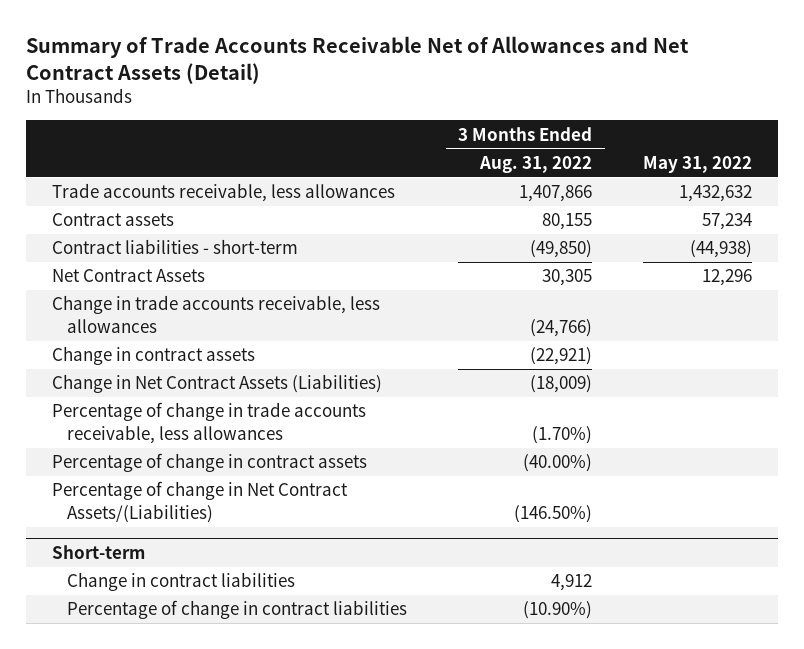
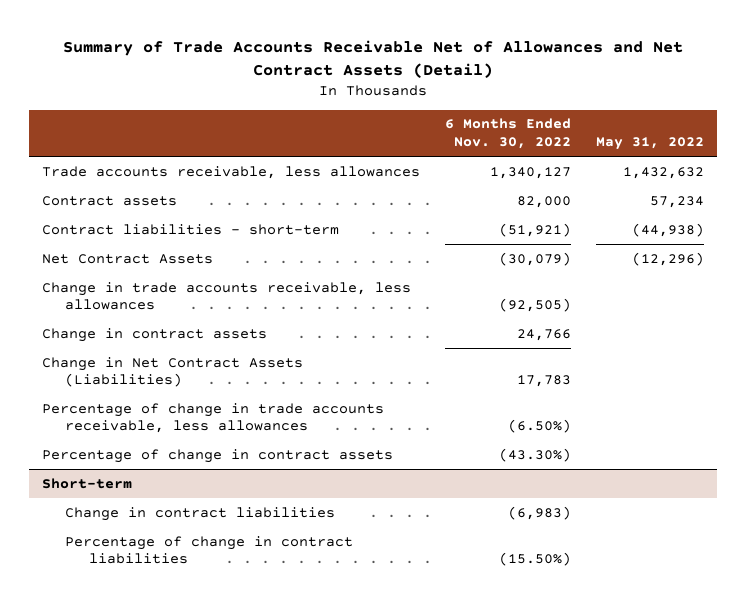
- | 3 Months Ended Aug. 31, 2022 | May 31, 2022
+ | 6 Months Ended Nov. 30, 2022 | May 31, 2022
- Net Contract Assets | 30,305 | 12,296
+ Net Contract Assets | (30,079) | (12,296)
- Percentage of change in Net Contract Assets/(Liabilities) | (146.50%) |

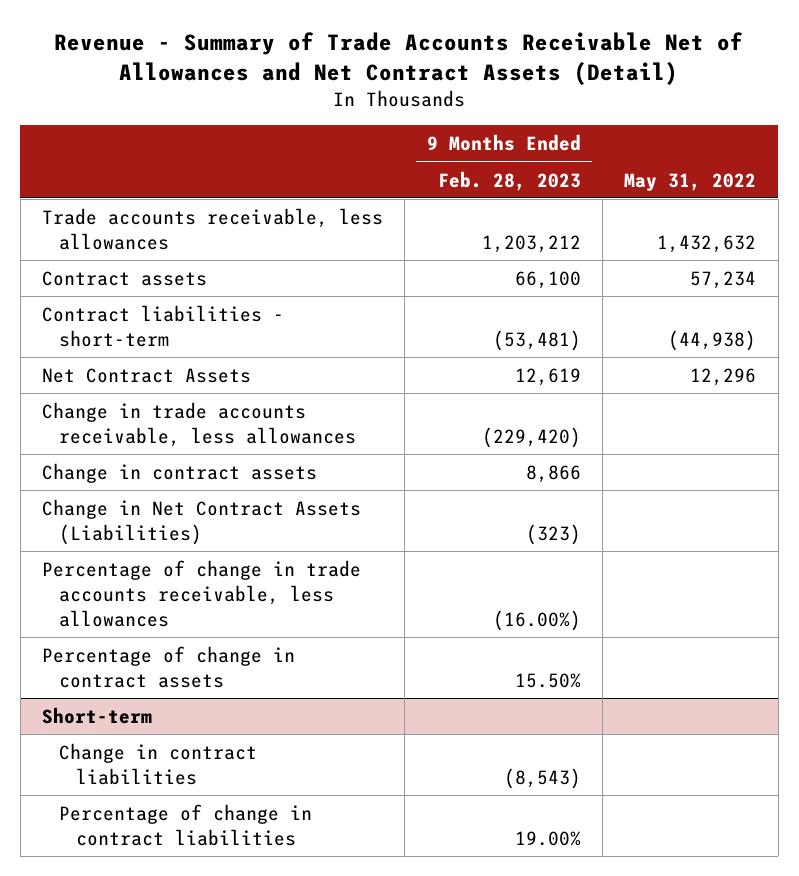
- Summary of Trade Accounts Receivable Net of Allowances and Net Contract Assets (Detail)
+ Revenue - Summary of Trade Accounts Receivable Net of Allowances and Net Contract Assets (Detail)
- | 6 Months Ended Nov. 30, 2022 | May 31, 2022
+ | 9 Months Ended Feb. 28, 2023 | May 31, 2022
- Net Contract Assets | (30,079) | (12,296)
+ Net Contract Assets | 12,619 | 12,296

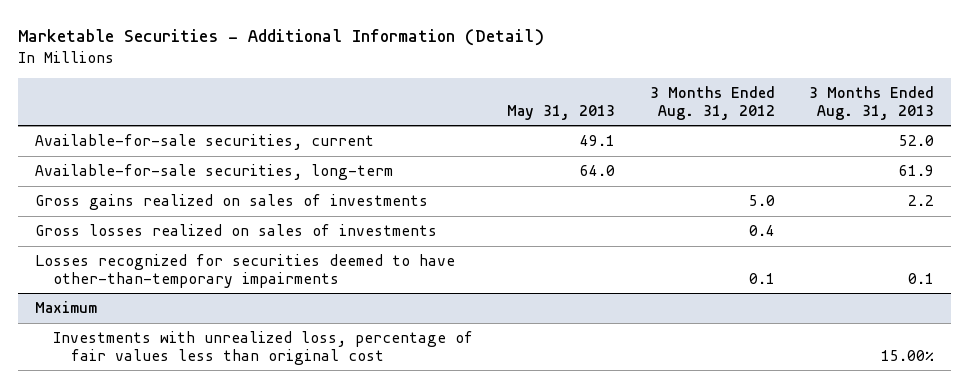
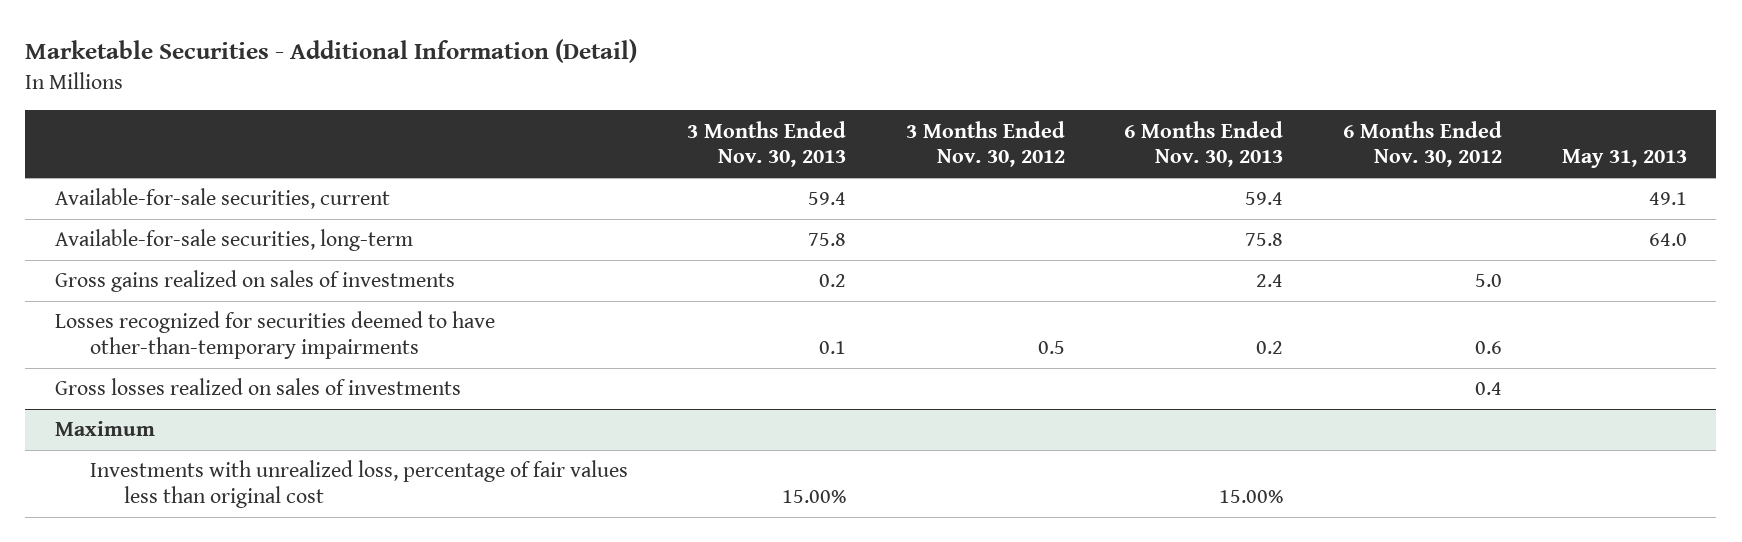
- | May 31, 2013 | 3 Months Ended Aug. 31, 2012 | 3 Months Ended Aug. 31, 2013
+ | 3 Months Ended Nov. 30, 2013 | 3 Months Ended Nov. 30, 2012 | 6 Months Ended Nov. 30, 2013 | 6 Months Ended Nov. 30, 2012 | May 31, 2013
moved down: Gross losses realized on sales of investments | | | | 0.4 |

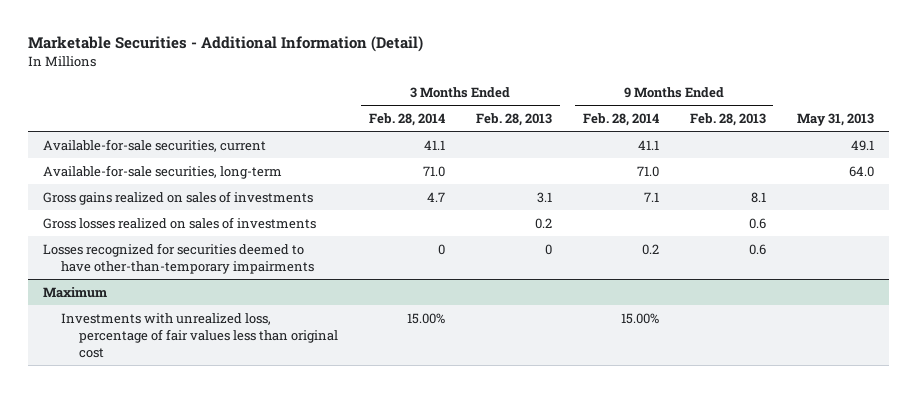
- | 3 Months Ended Nov. 30, 2013 | 3 Months Ended Nov. 30, 2012 | 6 Months Ended Nov. 30, 2013 | 6 Months Ended Nov. 30, 2012 | May 31, 2013
+ | 3 Months Ended Feb. 28, 2014 | 3 Months Ended Feb. 28, 2013 | 9 Months Ended Feb. 28, 2014 | 9 Months Ended Feb. 28, 2013 | May 31, 2013
moved down: Losses recognized for securities deemed to have other-than-temporary impairments | 0 | 0 | 0.2 | 0.6 |

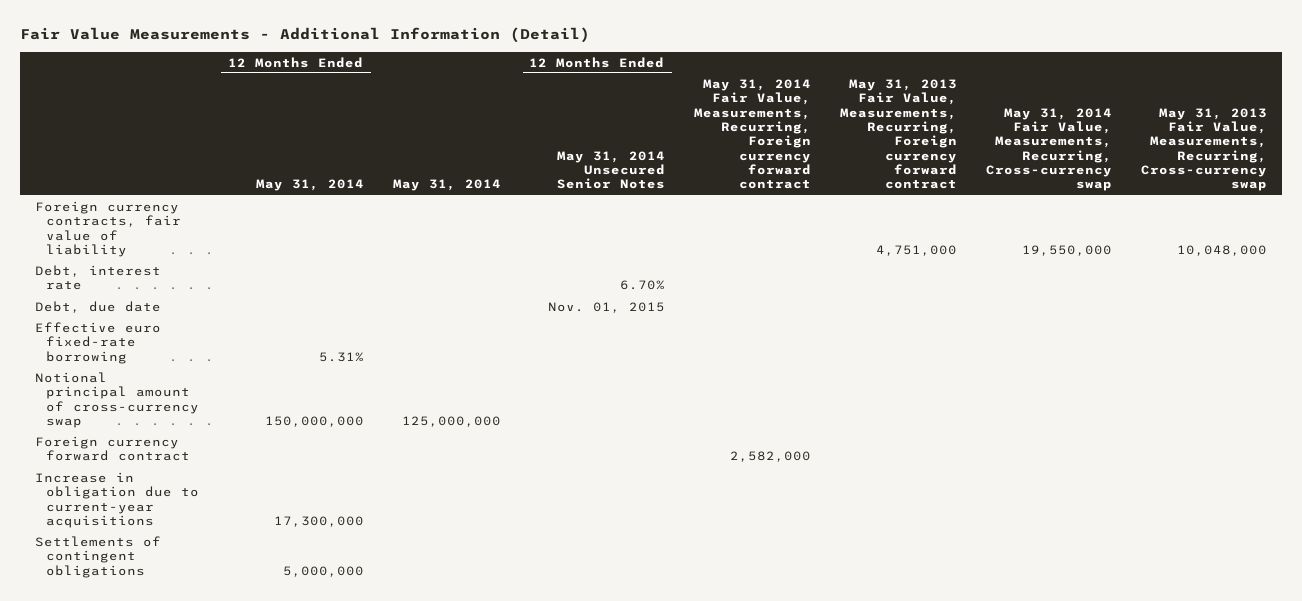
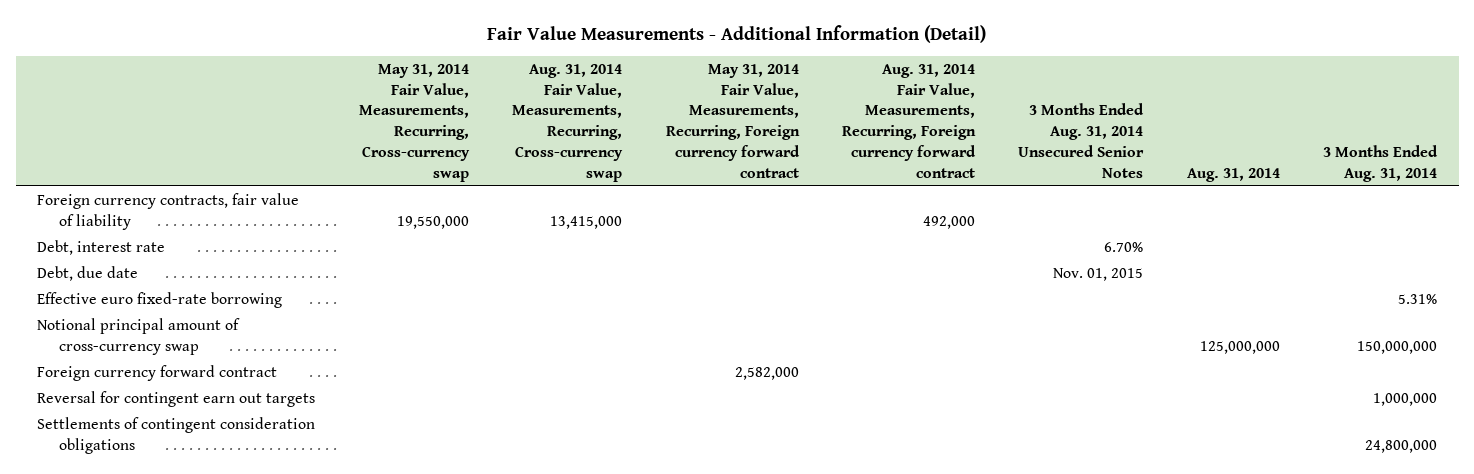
- | 12 Months Ended May 31, 2014 | May 31, 2014 | 12 Months Ended May 31, 2014 Unsecured Senior Notes | May 31, 2014 Fair Value, Measurements, Recurring, Foreign currency forward contract | May 31, 2013 Fair Value, Measurements, Recurring, Foreign currency forward contract | May 31, 2014 Fair Value, Measurements, Recurring, Cross-currency swap | May 31, 2013 Fair Value, Measurements, Recurring, Cross-currency swap
+ | May 31, 2014 Fair Value, Measurements, Recurring, Cross-currency swap | Aug. 31, 2014 Fair Value, Measurements, Recurring, Cross-currency swap | May 31, 2014 Fair Value, Measurements, Recurring, Foreign currency forward contract | Aug. 31, 2014 Fair Value, Measurements, Recurring, Foreign currency forward contract | 3 Months Ended Aug. 31, 2014 Unsecured Senior Notes | Aug. 31, 2014 | 3 Months Ended Aug. 31, 2014
- Increase in obligation due to current-year acquisitions | 17,300,000 | | | | | |
- Settlements of contingent obligations | 5,000,000 | | | | | |
+ Reversal for contingent earn out targets | | | | | | | 1,000,000
+ Settlements of contingent consideration obligations | | | | | | | 24,800,000

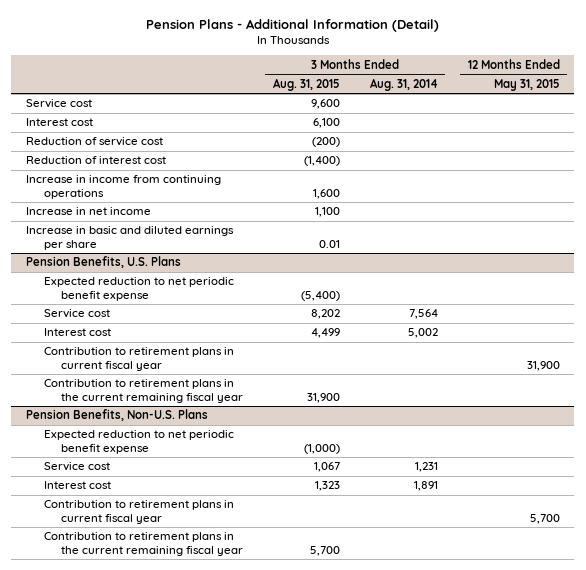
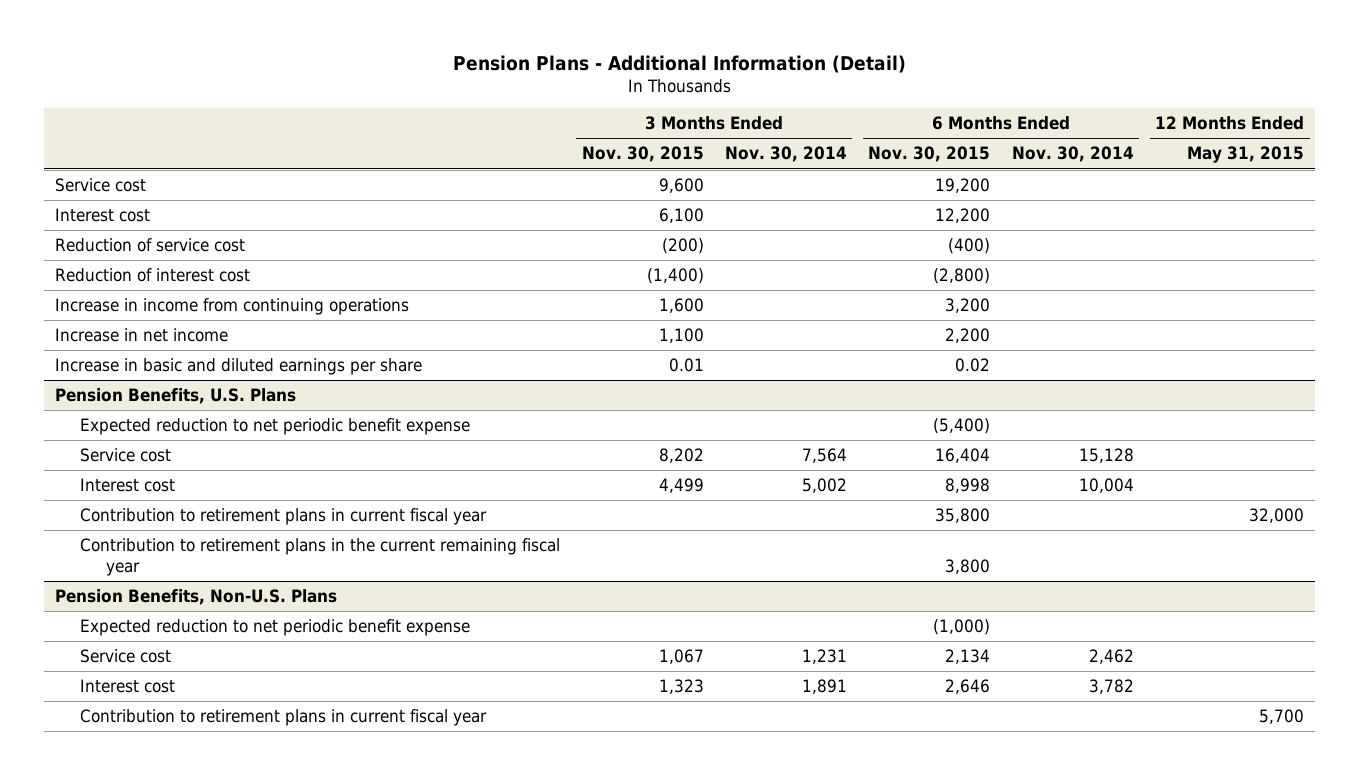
- | 3 Months Ended Aug. 31, 2015 | 3 Months Ended Aug. 31, 2014 | 12 Months Ended May 31, 2015
+ | 3 Months Ended Nov. 30, 2015 | 3 Months Ended Nov. 30, 2014 | 6 Months Ended Nov. 30, 2015 | 6 Months Ended Nov. 30, 2014 | 12 Months Ended May 31, 2015
@ Pension Benefits, U.S. Plans
- Contribution to retirement plans in current fiscal year | | | 31,900
+ Contribution to retirement plans in current fiscal year | | | 35,800 | | 32,000
@ Pension Benefits, Non-U.S. Plans
- Contribution to retirement plans in the current remaining fiscal year | 5,700 | |

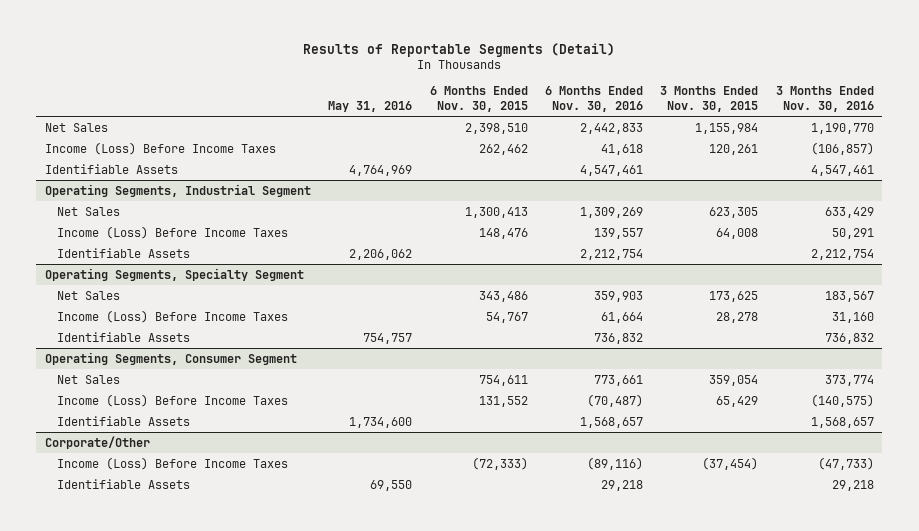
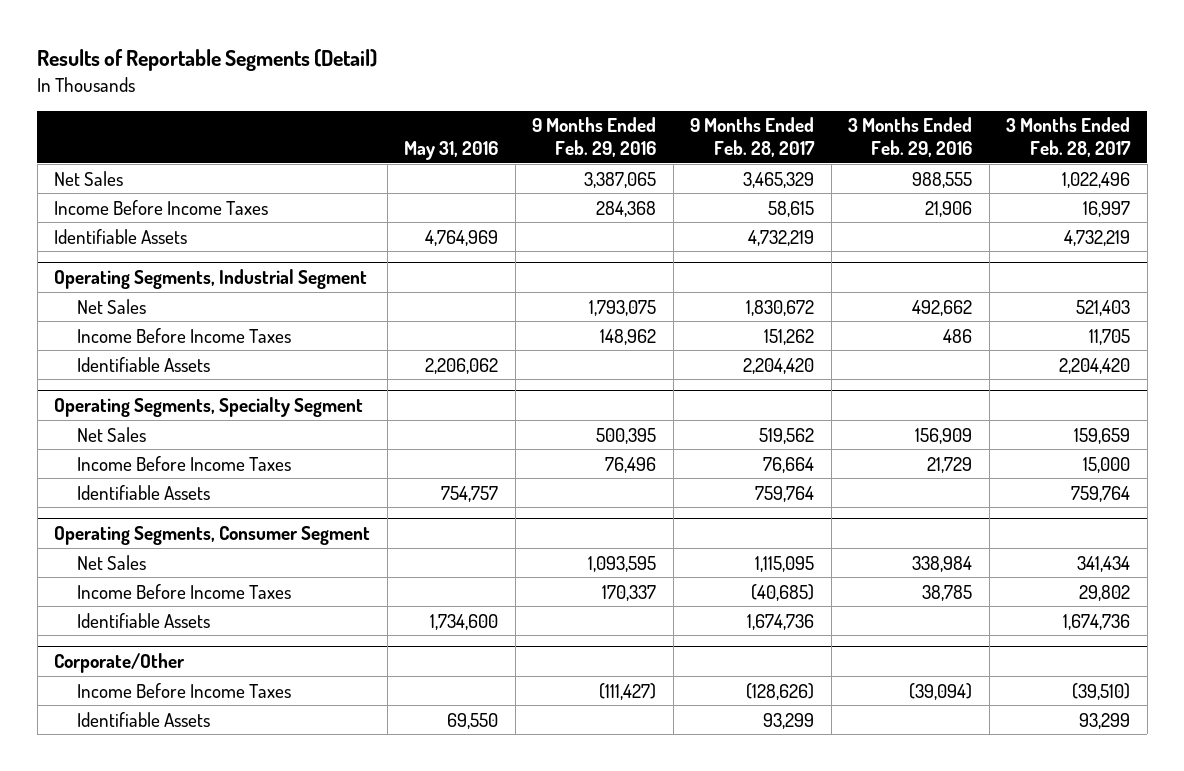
- | May 31, 2016 | 6 Months Ended Nov. 30, 2015 | 6 Months Ended Nov. 30, 2016 | 3 Months Ended Nov. 30, 2015 | 3 Months Ended Nov. 30, 2016
+ | May 31, 2016 | 9 Months Ended Feb. 29, 2016 | 9 Months Ended Feb. 28, 2017 | 3 Months Ended Feb. 29, 2016 | 3 Months Ended Feb. 28, 2017
- Income (Loss) Before Income Taxes | | 262,462 | 41,618 | 120,261 | (106,857)
+ Income Before Income Taxes | | 284,368 | 58,615 | 21,906 | 16,997
@ Operating Segments, Industrial Segment
- Income (Loss) Before Income Taxes | | 148,476 | 139,557 | 64,008 | 50,291
+ Income Before Income Taxes | | 148,962 | 151,262 | 486 | 11,705
@ Operating Segments, Specialty Segment
- Income (Loss) Before Income Taxes | | 54,767 | 61,664 | 28,278 | 31,160
+ Income Before Income Taxes | | 76,496 | 76,664 | 21,729 | 15,000
@ Operating Segments, Consumer Segment
- Income (Loss) Before Income Taxes | | 131,552 | (70,487) | 65,429 | (140,575)
+ Income Before Income Taxes | | 170,337 | (40,685) | 38,785 | 29,802
@ Corporate/Other
- Income (Loss) Before Income Taxes | | (72,333) | (89,116) | (37,454) | (47,733)
+ Income Before Income Taxes | | (111,427) | (128,626) | (39,094) | (39,510)

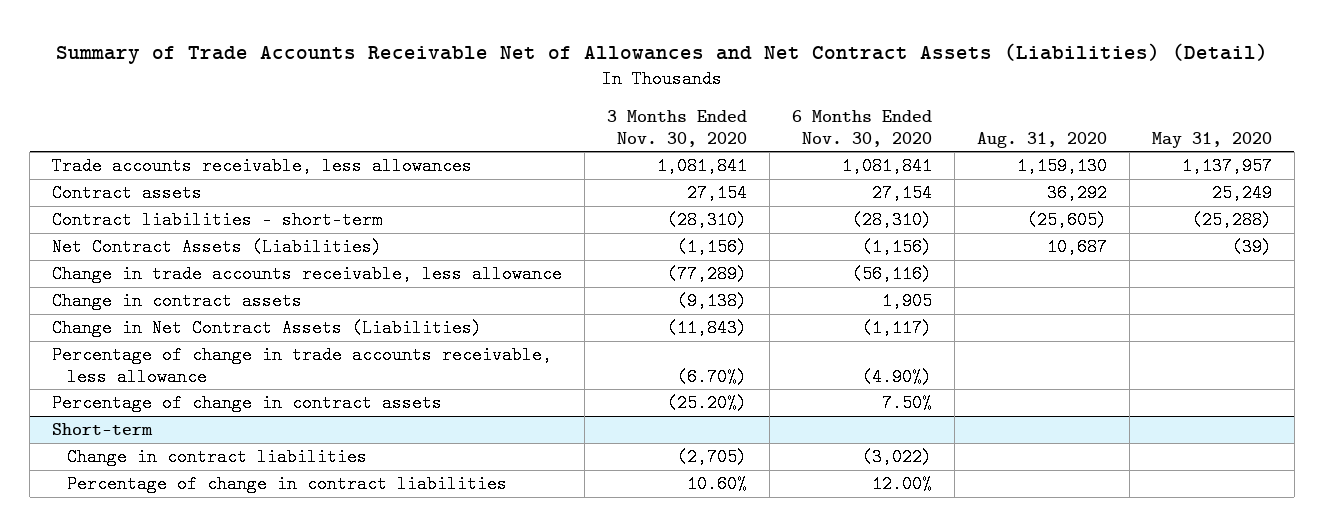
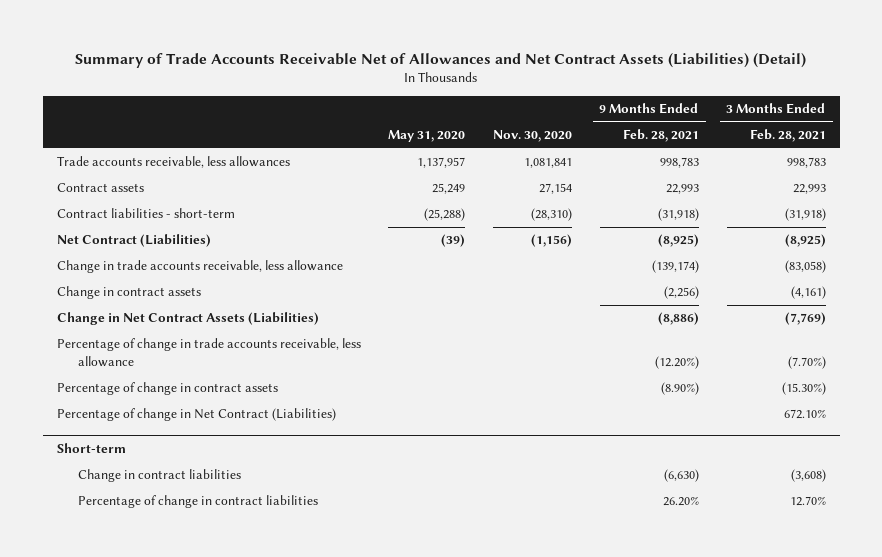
- | 3 Months Ended Nov. 30, 2020 | 6 Months Ended Nov. 30, 2020 | Aug. 31, 2020 | May 31, 2020
+ | May 31, 2020 | Nov. 30, 2020 | 9 Months Ended Feb. 28, 2021 | 3 Months Ended Feb. 28, 2021
- Net Contract Assets (Liabilities) | (1,156) | (1,156) | 10,687 | (39)
+ Net Contract (Liabilities) | (39) | (1,156) | (8,925) | (8,925)
+ Percentage of change in Net Contract (Liabilities) | | | | 672.10%

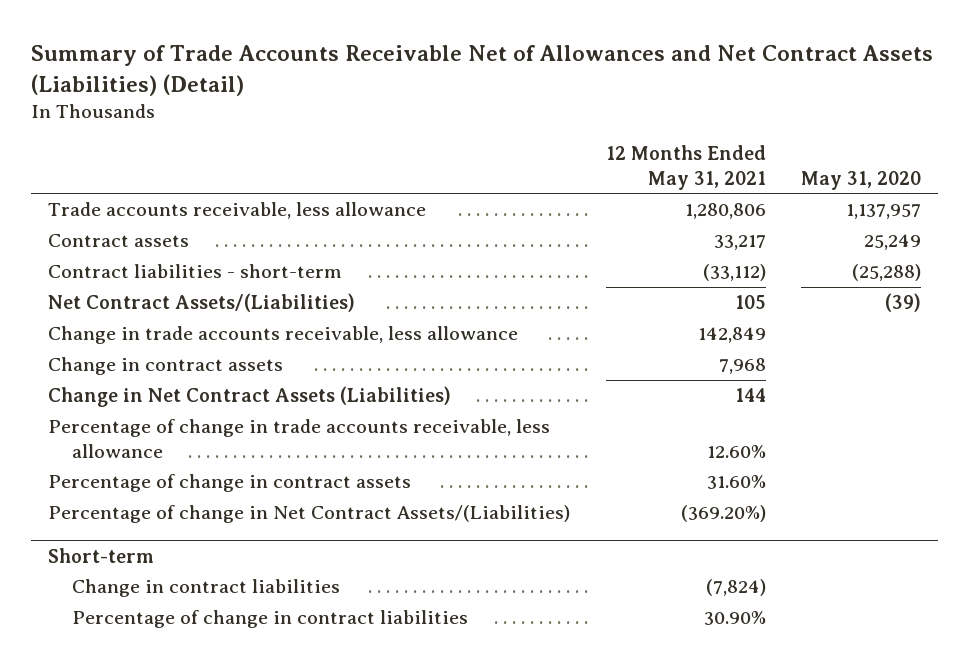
- | May 31, 2020 | Nov. 30, 2020 | 9 Months Ended Feb. 28, 2021 | 3 Months Ended Feb. 28, 2021
+ | 12 Months Ended May 31, 2021 | May 31, 2020
- Trade accounts receivable, less allowances | 1,137,957 | 1,081,841 | 998,783 | 998,783
+ Trade accounts receivable, less allowance | 1,280,806 | 1,137,957
- Net Contract (Liabilities) | (39) | (1,156) | (8,925) | (8,925)
+ Net Contract Assets/(Liabilities) | 105 | (39)
- Percentage of change in Net Contract (Liabilities) | | | | 672.10%
+ Percentage of change in Net Contract Assets/(Liabilities) | (369.20%) |

